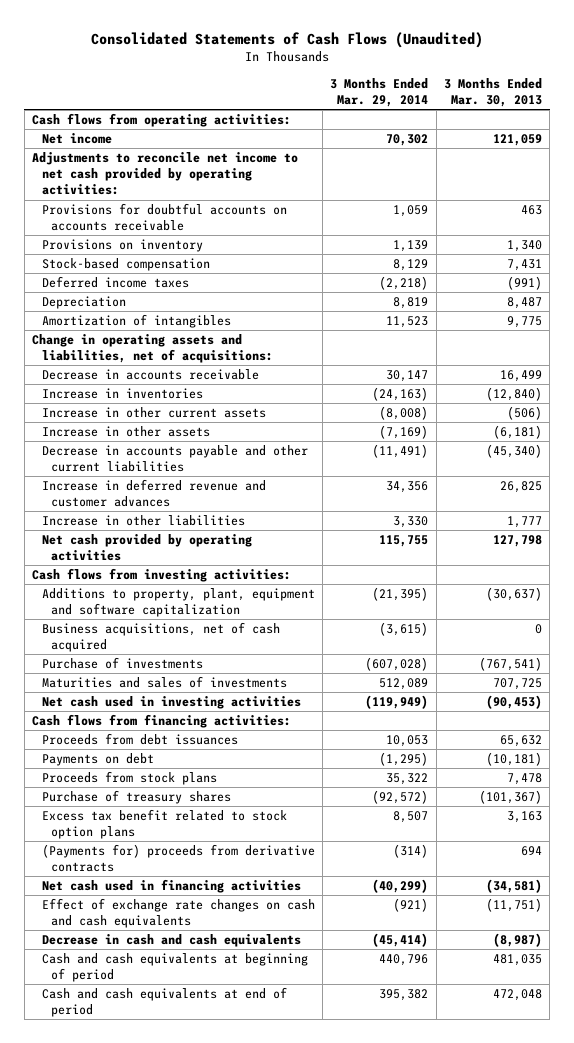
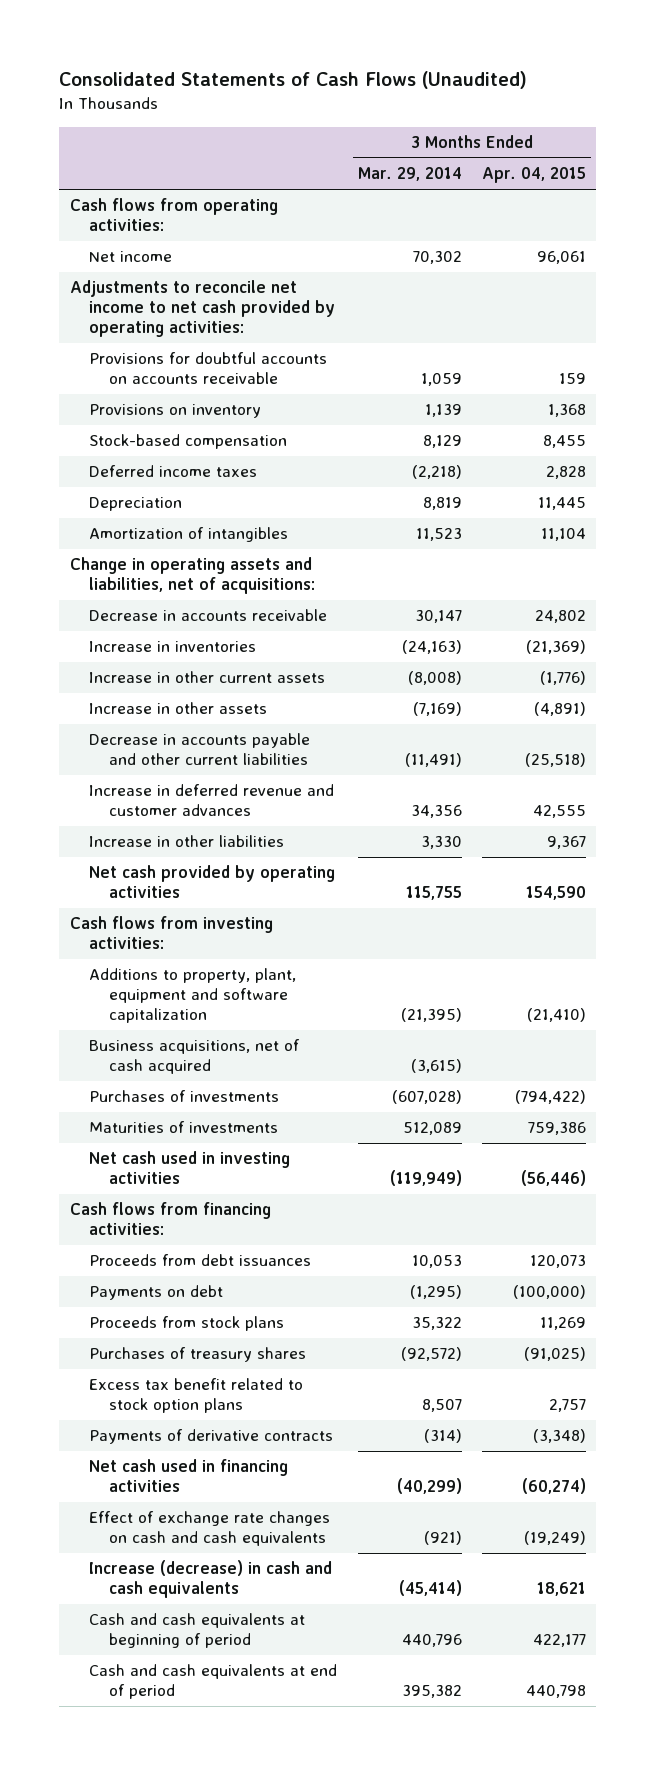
- | 3 Months Ended Mar. 29, 2014 | 3 Months Ended Mar. 30, 2013
+ | 3 Months Ended Mar. 29, 2014 | 3 Months Ended Apr. 04, 2015
- Purchase of investments | (607,028) | (767,541)
- Maturities and sales of investments | 512,089 | 707,725
+ Purchases of investments | (607,028) | (794,422)
+ Maturities of investments | 512,089 | 759,386
- Purchase of treasury shares | (92,572) | (101,367)
+ Purchases of treasury shares | (92,572) | (91,025)
- (Payments for) proceeds from derivative contracts | (314) | 694
+ Payments of derivative contracts | (314) | (3,348)
- Decrease in cash and cash equivalents | (45,414) | (8,987)
+ Increase (decrease) in cash and cash equivalents | (45,414) | 18,621

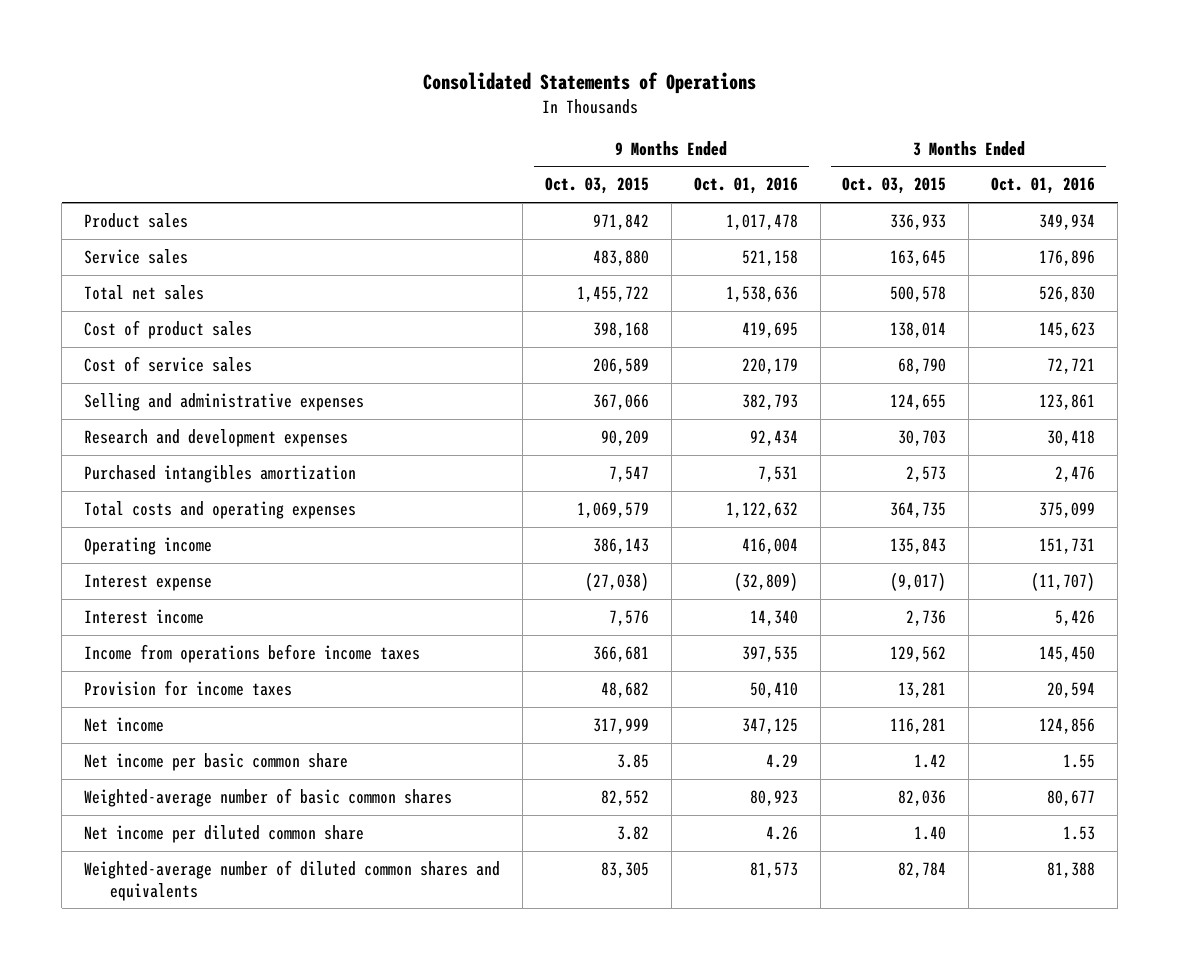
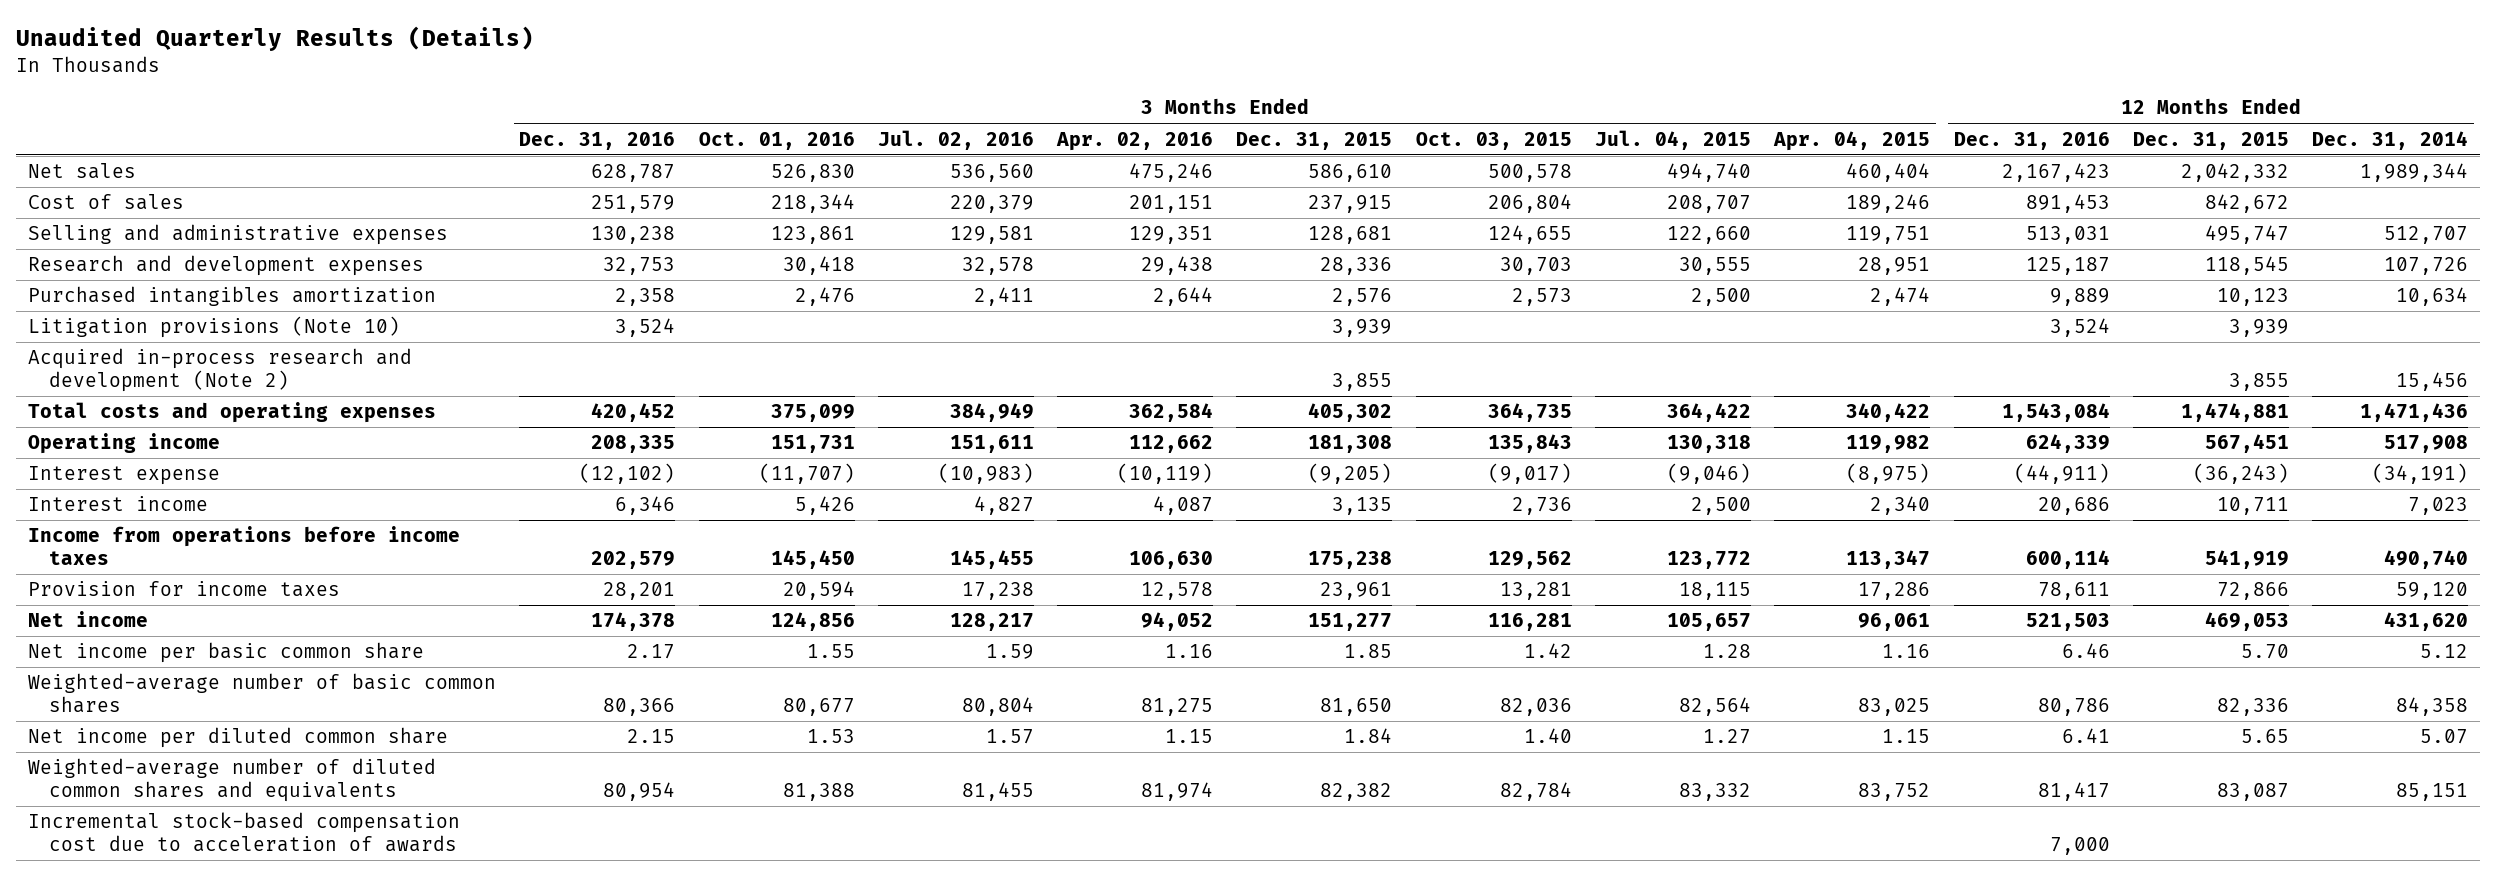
- Consolidated Statements of Operations
+ Unaudited Quarterly Results (Details)
- | 9 Months Ended Oct. 03, 2015 | 9 Months Ended Oct. 01, 2016 | 3 Months Ended Oct. 03, 2015 | 3 Months Ended Oct. 01, 2016
+ | 3 Months Ended Dec. 31, 2016 | 3 Months Ended Oct. 01, 2016 | 3 Months Ended Jul. 02, 2016 | 3 Months Ended Apr. 02, 2016 | 3 Months Ended Dec. 31, 2015 | 3 Months Ended Oct. 03, 2015 | 3 Months Ended Jul. 04, 2015 | 3 Months Ended Apr. 04, 2015 | 12 Months Ended Dec. 31, 2016 | 12 Months Ended Dec. 31, 2015 | 12 Months Ended Dec. 31, 2014
- Product sales | 971,842 | 1,017,478 | 336,933 | 349,934
- Service sales | 483,880 | 521,158 | 163,645 | 176,896
- Total net sales | 1,455,722 | 1,538,636 | 500,578 | 526,830
- Cost of product sales | 398,168 | 419,695 | 138,014 | 145,623
- Cost of service sales | 206,589 | 220,179 | 68,790 | 72,721
+ Net sales | 628,787 | 526,830 | 536,560 | 475,246 | 586,610 | 500,578 | 494,740 | 460,404 | 2,167,423 | 2,042,332 | 1,989,344
+ Cost of sales | 251,579 | 218,344 | 220,379 | 201,151 | 237,915 | 206,804 | 208,707 | 189,246 | 891,453 | 842,672 |
+ Litigation provisions (Note 10) | 3,524 | | | | 3,939 | | | | 3,524 | 3,939 |
+ Acquired in-process research and development (Note 2) | | | | | 3,855 | | | | | 3,855 | 15,456
+ Incremental stock-based compensation cost due to acceleration of awards | | | | | | | | | 7,000 | |

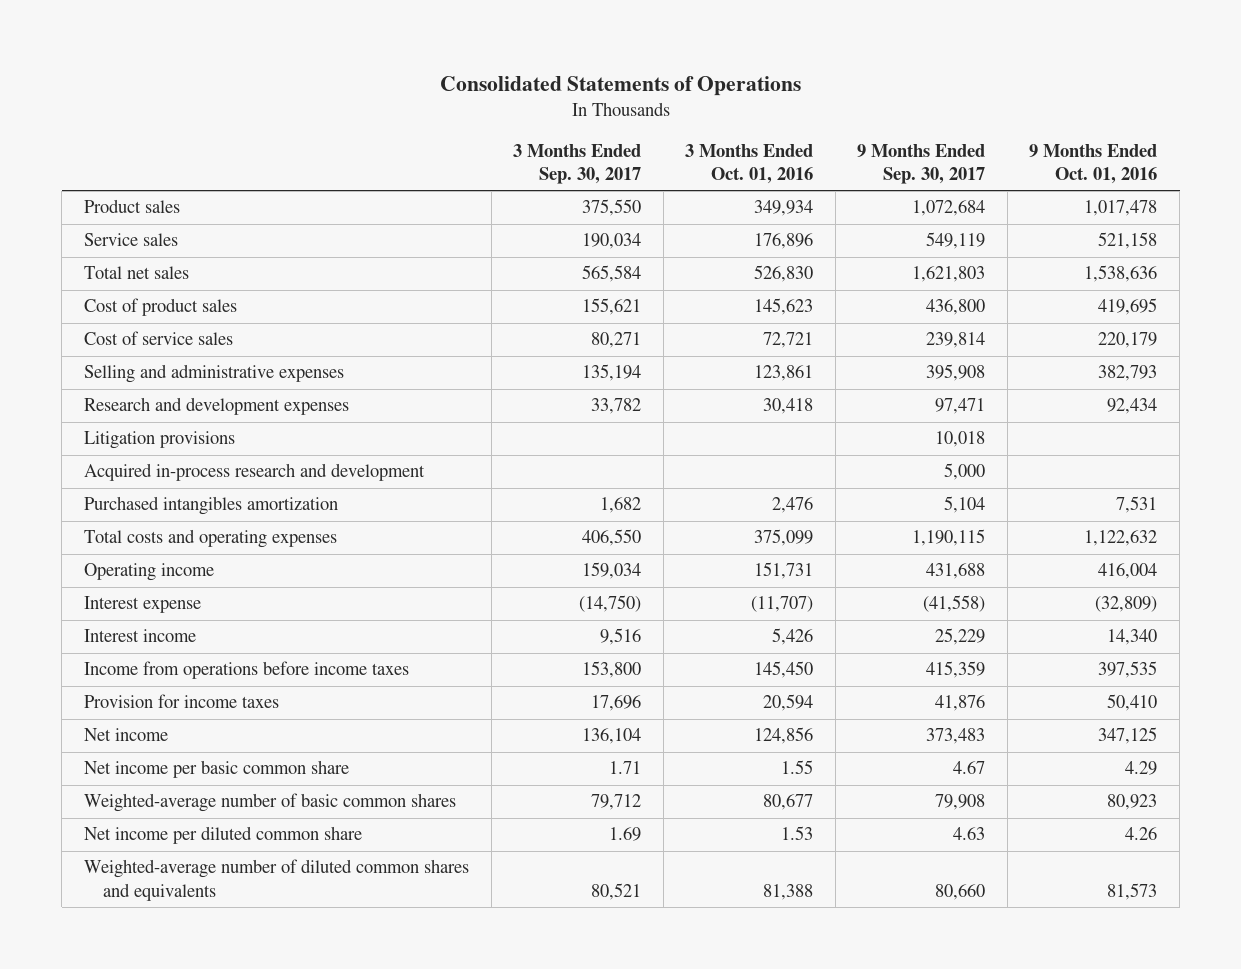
- Unaudited Quarterly Results (Details)
+ Consolidated Statements of Operations
- | 3 Months Ended Dec. 31, 2016 | 3 Months Ended Oct. 01, 2016 | 3 Months Ended Jul. 02, 2016 | 3 Months Ended Apr. 02, 2016 | 3 Months Ended Dec. 31, 2015 | 3 Months Ended Oct. 03, 2015 | 3 Months Ended Jul. 04, 2015 | 3 Months Ended Apr. 04, 2015 | 12 Months Ended Dec. 31, 2016 | 12 Months Ended Dec. 31, 2015 | 12 Months Ended Dec. 31, 2014
+ | 3 Months Ended Sep. 30, 2017 | 3 Months Ended Oct. 01, 2016 | 9 Months Ended Sep. 30, 2017 | 9 Months Ended Oct. 01, 2016
- Net sales | 628,787 | 526,830 | 536,560 | 475,246 | 586,610 | 500,578 | 494,740 | 460,404 | 2,167,423 | 2,042,332 | 1,989,344
- Cost of sales | 251,579 | 218,344 | 220,379 | 201,151 | 237,915 | 206,804 | 208,707 | 189,246 | 891,453 | 842,672 |
+ Product sales | 375,550 | 349,934 | 1,072,684 | 1,017,478
+ Service sales | 190,034 | 176,896 | 549,119 | 521,158
+ Total net sales | 565,584 | 526,830 | 1,621,803 | 1,538,636
+ Cost of product sales | 155,621 | 145,623 | 436,800 | 419,695
+ Cost of service sales | 80,271 | 72,721 | 239,814 | 220,179
+ Litigation provisions | | | 10,018 |
+ Acquired in-process research and development | | | 5,000 |
- Litigation provisions (Note 10) | 3,524 | | | | 3,939 | | | | 3,524 | 3,939 |
- Acquired in-process research and development (Note 2) | | | | | 3,855 | | | | | 3,855 | 15,456
- Incremental stock-based compensation cost due to acceleration of awards | | | | | | | | | 7,000 | |

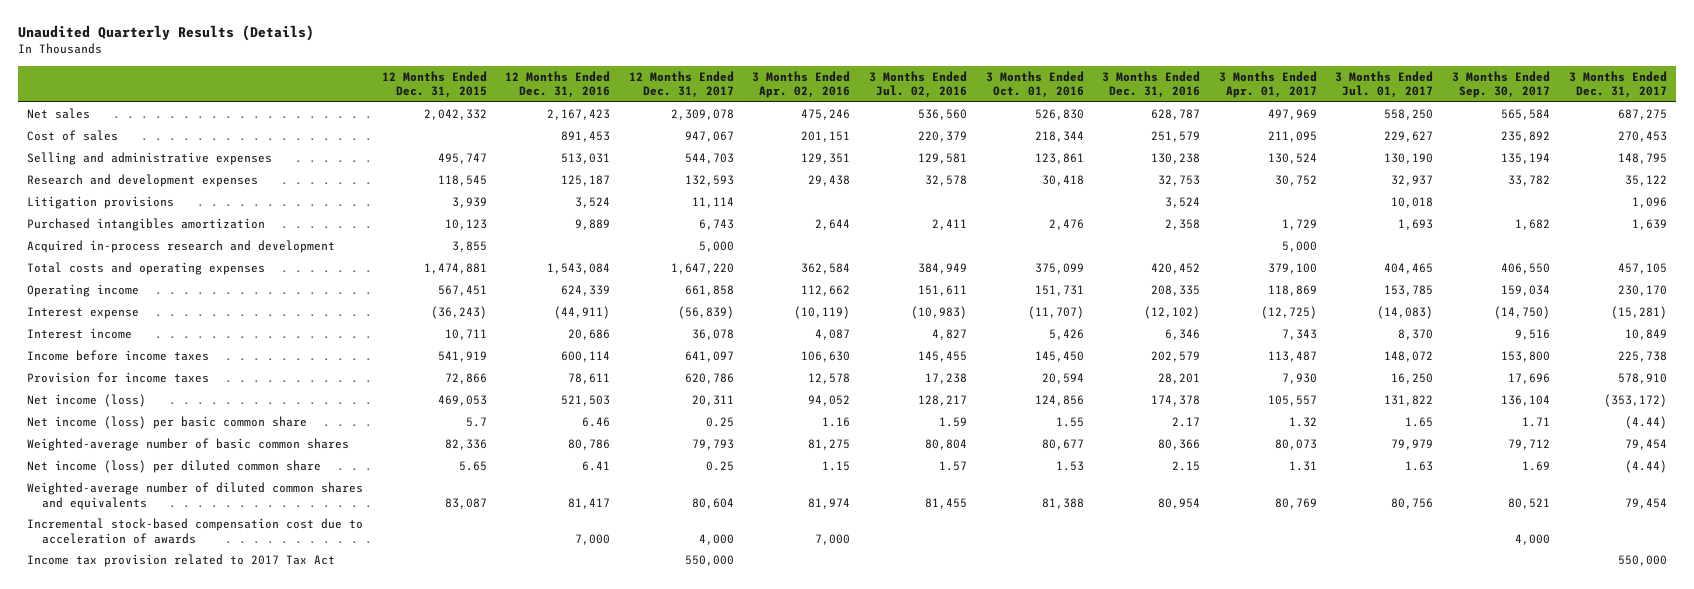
- Consolidated Statements of Operations
+ Unaudited Quarterly Results (Details)
- | 3 Months Ended Sep. 30, 2017 | 3 Months Ended Oct. 01, 2016 | 9 Months Ended Sep. 30, 2017 | 9 Months Ended Oct. 01, 2016
+ | 12 Months Ended Dec. 31, 2015 | 12 Months Ended Dec. 31, 2016 | 12 Months Ended Dec. 31, 2017 | 3 Months Ended Apr. 02, 2016 | 3 Months Ended Jul. 02, 2016 | 3 Months Ended Oct. 01, 2016 | 3 Months Ended Dec. 31, 2016 | 3 Months Ended Apr. 01, 2017 | 3 Months Ended Jul. 01, 2017 | 3 Months Ended Sep. 30, 2017 | 3 Months Ended Dec. 31, 2017
- Product sales | 375,550 | 349,934 | 1,072,684 | 1,017,478
- Service sales | 190,034 | 176,896 | 549,119 | 521,158
- Total net sales | 565,584 | 526,830 | 1,621,803 | 1,538,636
- Cost of product sales | 155,621 | 145,623 | 436,800 | 419,695
- Cost of service sales | 80,271 | 72,721 | 239,814 | 220,179
+ Net sales | 2,042,332 | 2,167,423 | 2,309,078 | 475,246 | 536,560 | 526,830 | 628,787 | 497,969 | 558,250 | 565,584 | 687,275
+ Cost of sales | | 891,453 | 947,067 | 201,151 | 220,379 | 218,344 | 251,579 | 211,095 | 229,627 | 235,892 | 270,453
moved down: Acquired in-process research and development | 3,855 | | 5,000 | | | | | 5,000 | | |
- Income from operations before income taxes | 153,800 | 145,450 | 415,359 | 397,535
+ Income before income taxes | 541,919 | 600,114 | 641,097 | 106,630 | 145,455 | 145,450 | 202,579 | 113,487 | 148,072 | 153,800 | 225,738
- Net income | 136,104 | 124,856 | 373,483 | 347,125
- Net income per basic common share | 1.71 | 1.55 | 4.67 | 4.29
+ Net income (loss) | 469,053 | 521,503 | 20,311 | 94,052 | 128,217 | 124,856 | 174,378 | 105,557 | 131,822 | 136,104 | (353,172)
+ Net income (loss) per basic common share | 5.7 | 6.46 | 0.25 | 1.16 | 1.59 | 1.55 | 2.17 | 1.32 | 1.65 | 1.71 | (4.44)
- Net income per diluted common share | 1.69 | 1.53 | 4.63 | 4.26
+ Net income (loss) per diluted common share | 5.65 | 6.41 | 0.25 | 1.15 | 1.57 | 1.53 | 2.15 | 1.31 | 1.63 | 1.69 | (4.44)
+ Incremental stock-based compensation cost due to acceleration of awards | | 7,000 | 4,000 | 7,000 | | | | | | 4,000 |
+ Income tax provision related to 2017 Tax Act | | | 550,000 | | | | | | | | 550,000

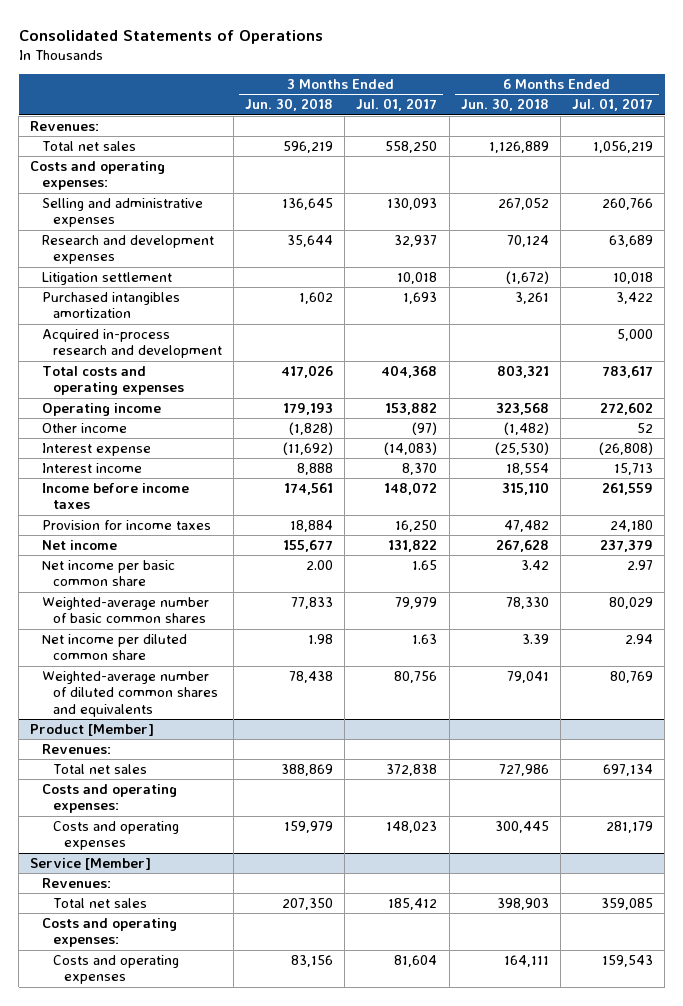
- Unaudited Quarterly Results (Details)
+ Consolidated Statements of Operations
- | 12 Months Ended Dec. 31, 2015 | 12 Months Ended Dec. 31, 2016 | 12 Months Ended Dec. 31, 2017 | 3 Months Ended Apr. 02, 2016 | 3 Months Ended Jul. 02, 2016 | 3 Months Ended Oct. 01, 2016 | 3 Months Ended Dec. 31, 2016 | 3 Months Ended Apr. 01, 2017 | 3 Months Ended Jul. 01, 2017 | 3 Months Ended Sep. 30, 2017 | 3 Months Ended Dec. 31, 2017
+ | 3 Months Ended Jun. 30, 2018 | 3 Months Ended Jul. 01, 2017 | 6 Months Ended Jun. 30, 2018 | 6 Months Ended Jul. 01, 2017
- Net sales | 2,042,332 | 2,167,423 | 2,309,078 | 475,246 | 536,560 | 526,830 | 628,787 | 497,969 | 558,250 | 565,584 | 687,275
- Cost of sales | | 891,453 | 947,067 | 201,151 | 220,379 | 218,344 | 251,579 | 211,095 | 229,627 | 235,892 | 270,453
- Selling and administrative expenses | 495,747 | 513,031 | 544,703 | 129,351 | 129,581 | 123,861 | 130,238 | 130,524 | 130,190 | 135,194 | 148,795
+ Revenues:
+ Total net sales | 596,219 | 558,250 | 1,126,889 | 1,056,219
+ Costs and operating expenses:
+ Selling and administrative expenses | 136,645 | 130,093 | 267,052 | 260,766
- Litigation provisions | 3,939 | 3,524 | 11,114 | | | | 3,524 | | 10,018 | | 1,096
+ Litigation settlement | | 10,018 | (1,672) | 10,018
- Total costs and operating expenses | 1,474,881 | 1,543,084 | 1,647,220 | 362,584 | 384,949 | 375,099 | 420,452 | 379,100 | 404,465 | 406,550 | 457,105
- Operating income | 567,451 | 624,339 | 661,858 | 112,662 | 151,611 | 151,731 | 208,335 | 118,869 | 153,785 | 159,034 | 230,170
+ Total costs and operating expenses | 417,026 | 404,368 | 803,321 | 783,617
+ Operating income | 179,193 | 153,882 | 323,568 | 272,602
+ Other income | (1,828) | (97) | (1,482) | 52
- Net income (loss) | 469,053 | 521,503 | 20,311 | 94,052 | 128,217 | 124,856 | 174,378 | 105,557 | 131,822 | 136,104 | (353,172)
- Net income (loss) per basic common share | 5.7 | 6.46 | 0.25 | 1.16 | 1.59 | 1.55 | 2.17 | 1.32 | 1.65 | 1.71 | (4.44)
+ Net income | 155,677 | 131,822 | 267,628 | 237,379
+ Net income per basic common share | 2.00 | 1.65 | 3.42 | 2.97
- Net income (loss) per diluted common share | 5.65 | 6.41 | 0.25 | 1.15 | 1.57 | 1.53 | 2.15 | 1.31 | 1.63 | 1.69 | (4.44)
+ Net income per diluted common share | 1.98 | 1.63 | 3.39 | 2.94
- Incremental stock-based compensation cost due to acceleration of awards | | 7,000 | 4,000 | 7,000 | | | | | | 4,000 |
- Income tax provision related to 2017 Tax Act | | | 550,000 | | | | | | | | 550,000
+ Product [Member]
+ Revenues:
+ Total net sales | 388,869 | 372,838 | 727,986 | 697,134
+ Costs and operating expenses:
+ Costs and operating expenses | 159,979 | 148,023 | 300,445 | 281,179
+ Service [Member]
+ Revenues:
+ Total net sales | 207,350 | 185,412 | 398,903 | 359,085
+ Costs and operating expenses:
+ Costs and operating expenses | 83,156 | 81,604 | 164,111 | 159,543

